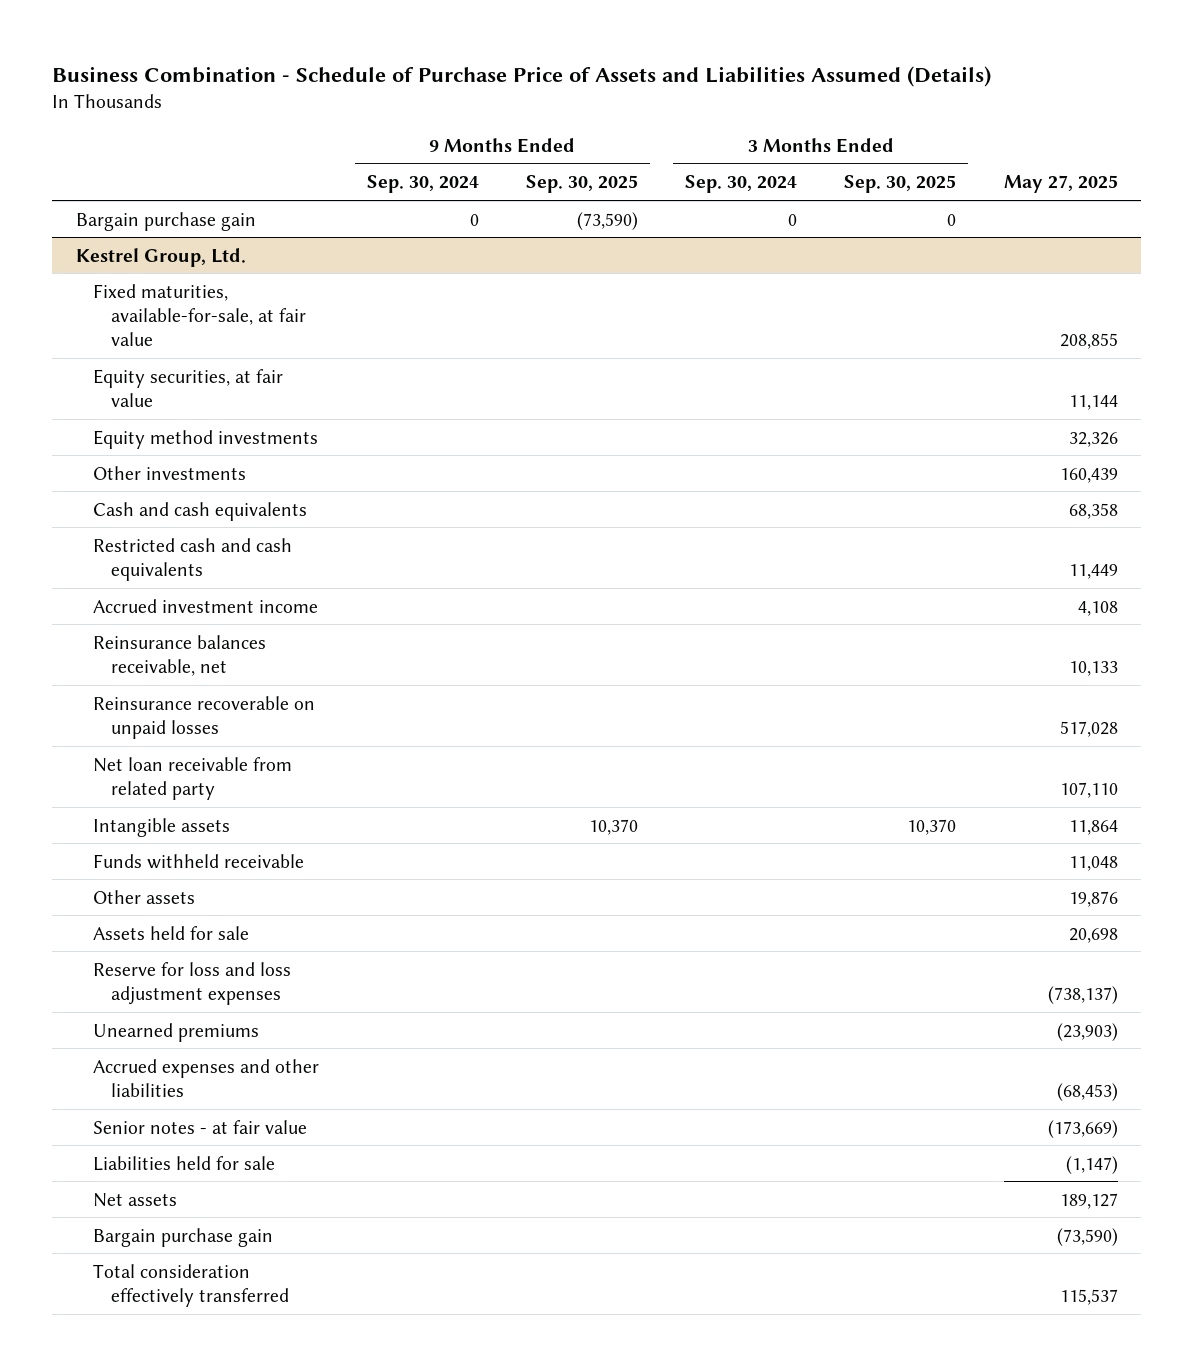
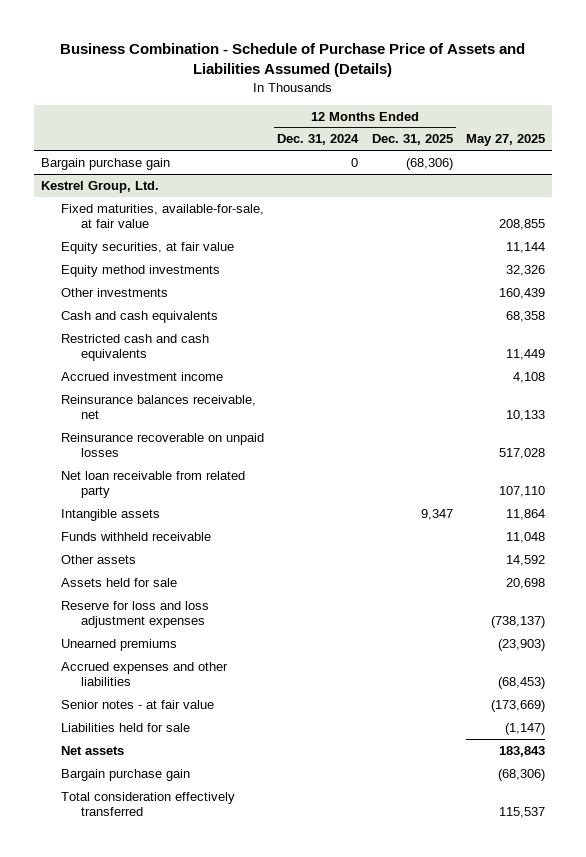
- | 9 Months Ended Sep. 30, 2024 | 9 Months Ended Sep. 30, 2025 | 3 Months Ended Sep. 30, 2024 | 3 Months Ended Sep. 30, 2025 | May 27, 2025
+ | 12 Months Ended Dec. 31, 2024 | 12 Months Ended Dec. 31, 2025 | May 27, 2025
@ Kestrel Group, Ltd.
- Other assets | | | | | 19,876
+ Other assets | | | 14,592
- Net assets | | | | | 189,127
- Bargain purchase gain | | | | | (73,590)
+ Net assets | | | 183,843
+ Bargain purchase gain | | | (68,306)

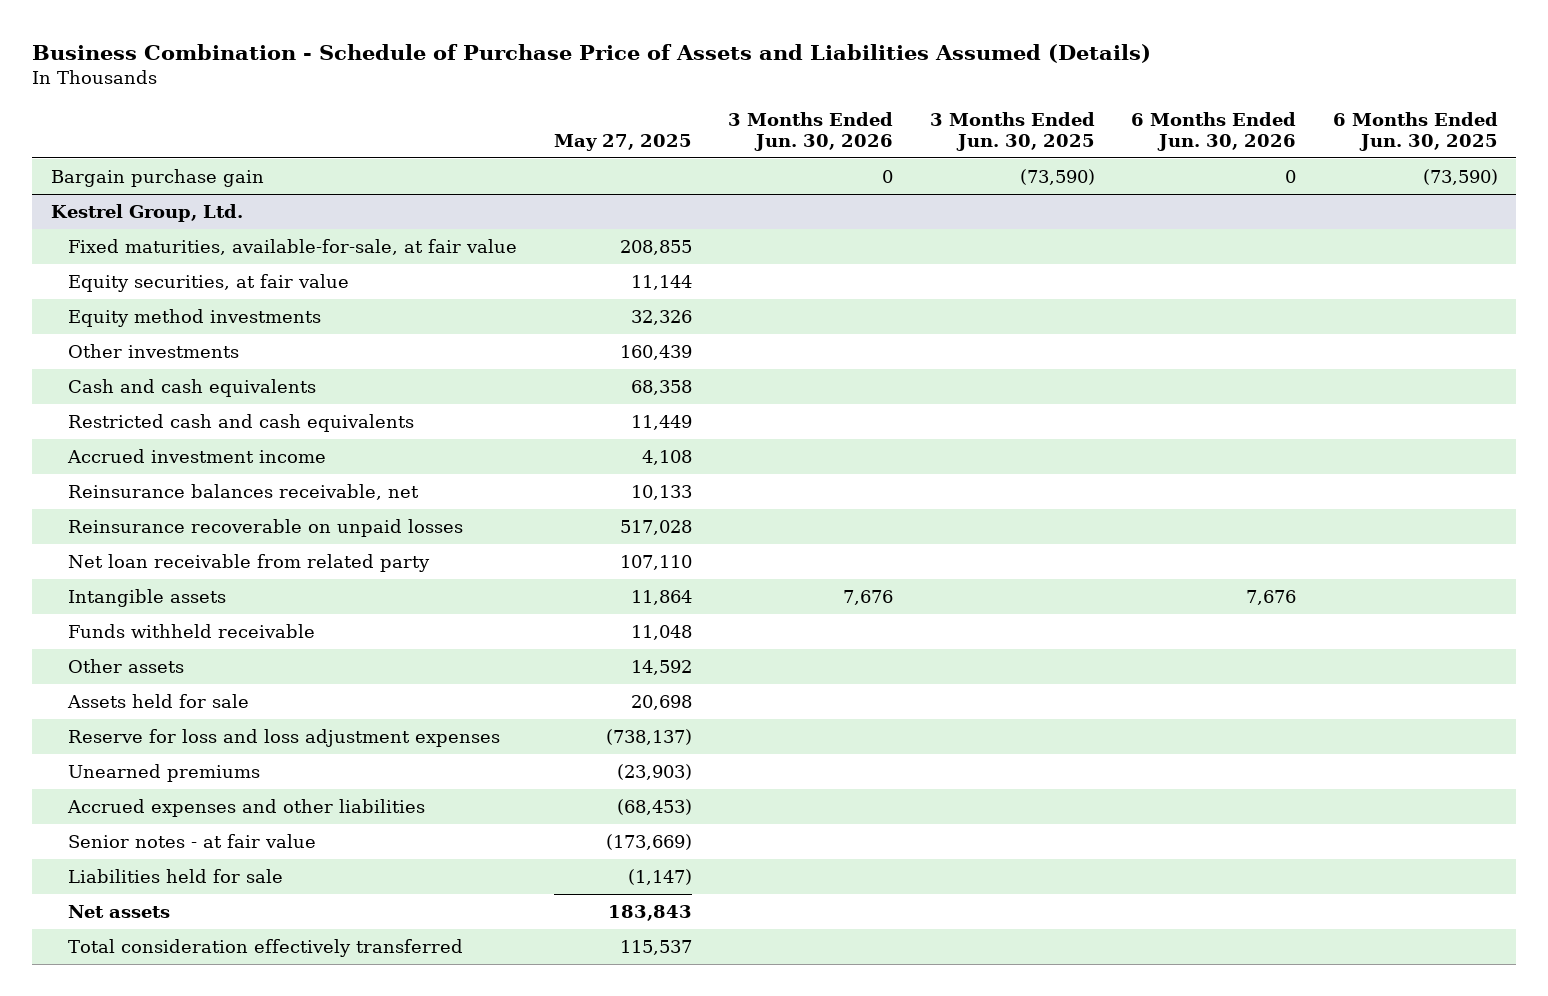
- | 12 Months Ended Dec. 31, 2024 | 12 Months Ended Dec. 31, 2025 | May 27, 2025
+ | May 27, 2025 | 3 Months Ended Jun. 30, 2026 | 3 Months Ended Jun. 30, 2025 | 6 Months Ended Jun. 30, 2026 | 6 Months Ended Jun. 30, 2025
@ Kestrel Group, Ltd.
- Bargain purchase gain | | | (68,306)

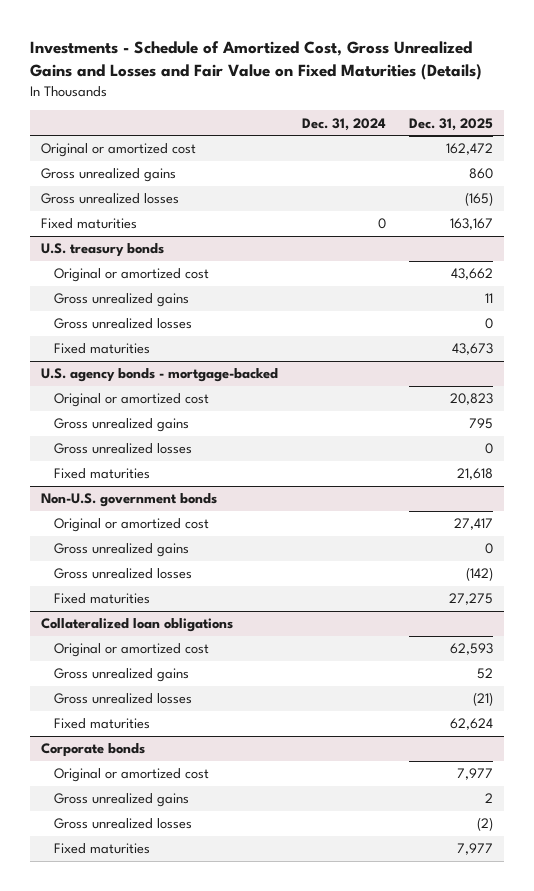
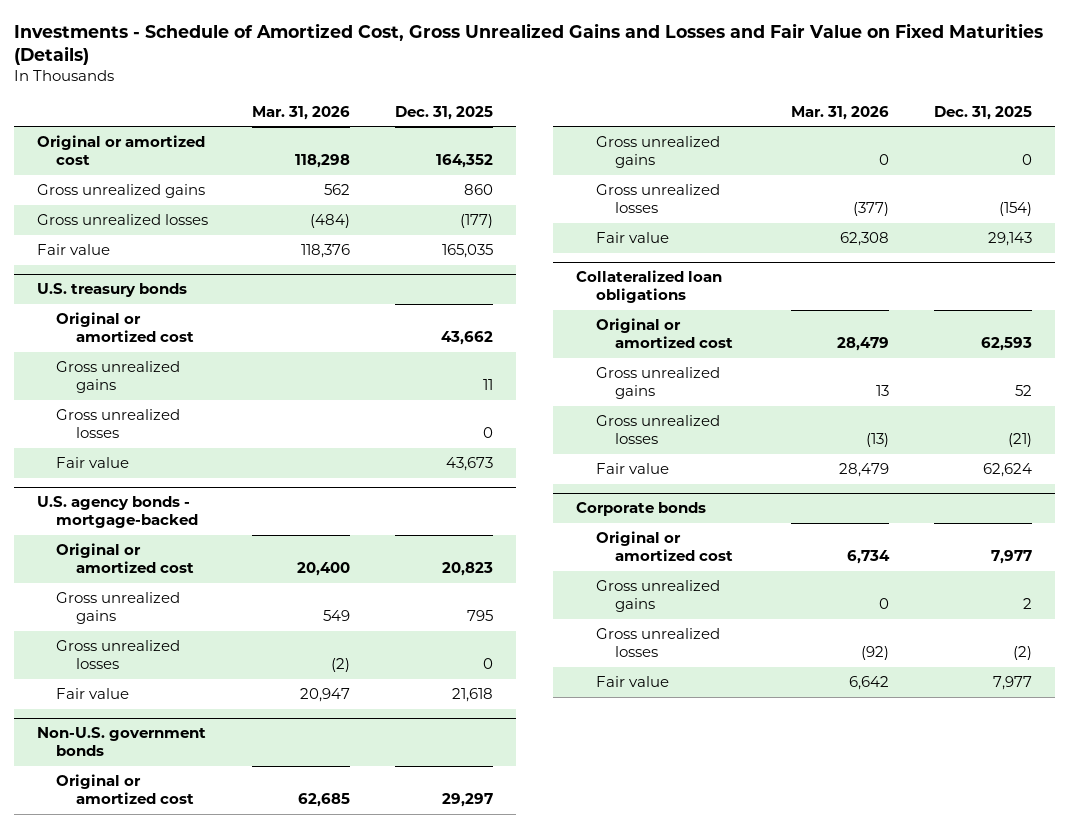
- | Dec. 31, 2024 | Dec. 31, 2025
+ | Mar. 31, 2026 | Dec. 31, 2025
- Original or amortized cost | | 162,472
+ Original or amortized cost | 118,298 | 164,352
- Gross unrealized losses | | (165)
- Fixed maturities | 0 | 163,167
+ Gross unrealized losses | (484) | (177)
+ Fair value | 118,376 | 165,035
@ U.S. treasury bonds
- Fixed maturities | | 43,673
+ Fair value | | 43,673
@ U.S. agency bonds - mortgage-backed
- Fixed maturities | | 21,618
+ Fair value | 20,947 | 21,618
@ Non-U.S. government bonds
- Original or amortized cost | | 27,417
+ Original or amortized cost | 62,685 | 29,297
- Gross unrealized losses | | (142)
- Fixed maturities | | 27,275
+ Gross unrealized losses | (377) | (154)
+ Fair value | 62,308 | 29,143
@ Collateralized loan obligations
- Fixed maturities | | 62,624
+ Fair value | 28,479 | 62,624
@ Corporate bonds
- Fixed maturities | | 7,977
+ Fair value | 6,642 | 7,977

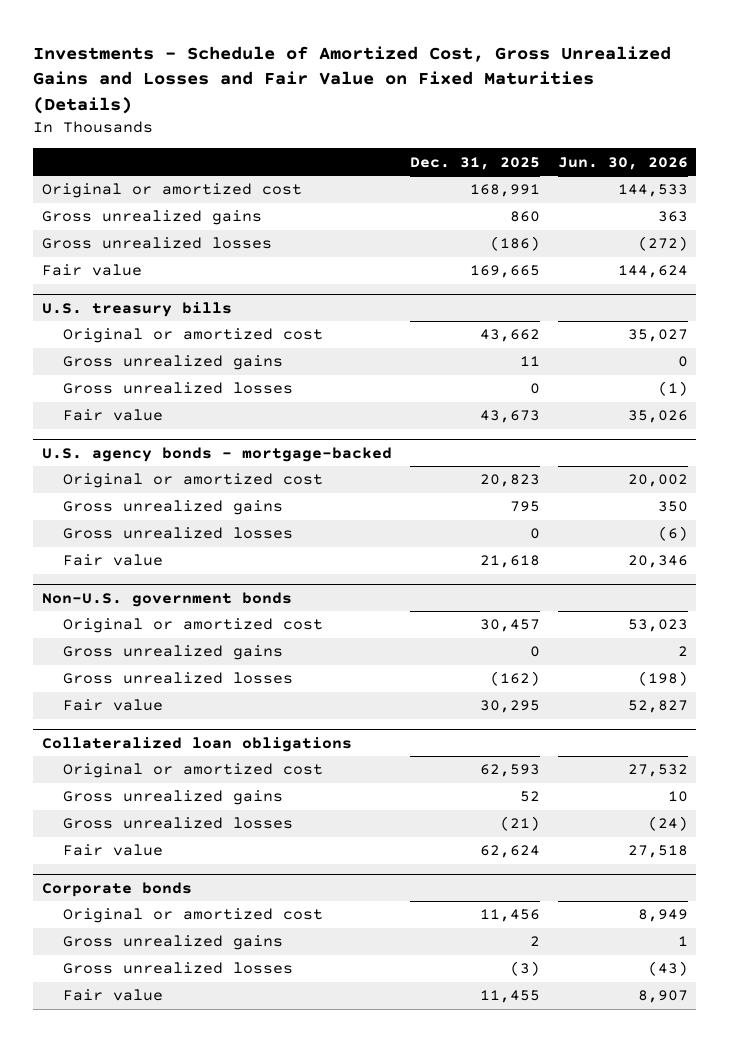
- | Mar. 31, 2026 | Dec. 31, 2025
+ | Dec. 31, 2025 | Jun. 30, 2026
- Original or amortized cost | 118,298 | 164,352
+ Original or amortized cost | 168,991 | 144,533
- Gross unrealized losses | (484) | (177)
- Fair value | 118,376 | 165,035
- U.S. treasury bonds
+ Gross unrealized losses | (186) | (272)
+ Fair value | 169,665 | 144,624
+ U.S. treasury bills
@ Non-U.S. government bonds
- Original or amortized cost | 62,685 | 29,297
+ Original or amortized cost | 30,457 | 53,023
- Gross unrealized losses | (377) | (154)
- Fair value | 62,308 | 29,143
+ Gross unrealized losses | (162) | (198)
+ Fair value | 30,295 | 52,827
@ Corporate bonds
- Original or amortized cost | 6,734 | 7,977
+ Original or amortized cost | 11,456 | 8,949
- Gross unrealized losses | (92) | (2)
- Fair value | 6,642 | 7,977
+ Gross unrealized losses | (3) | (43)
+ Fair value | 11,455 | 8,907

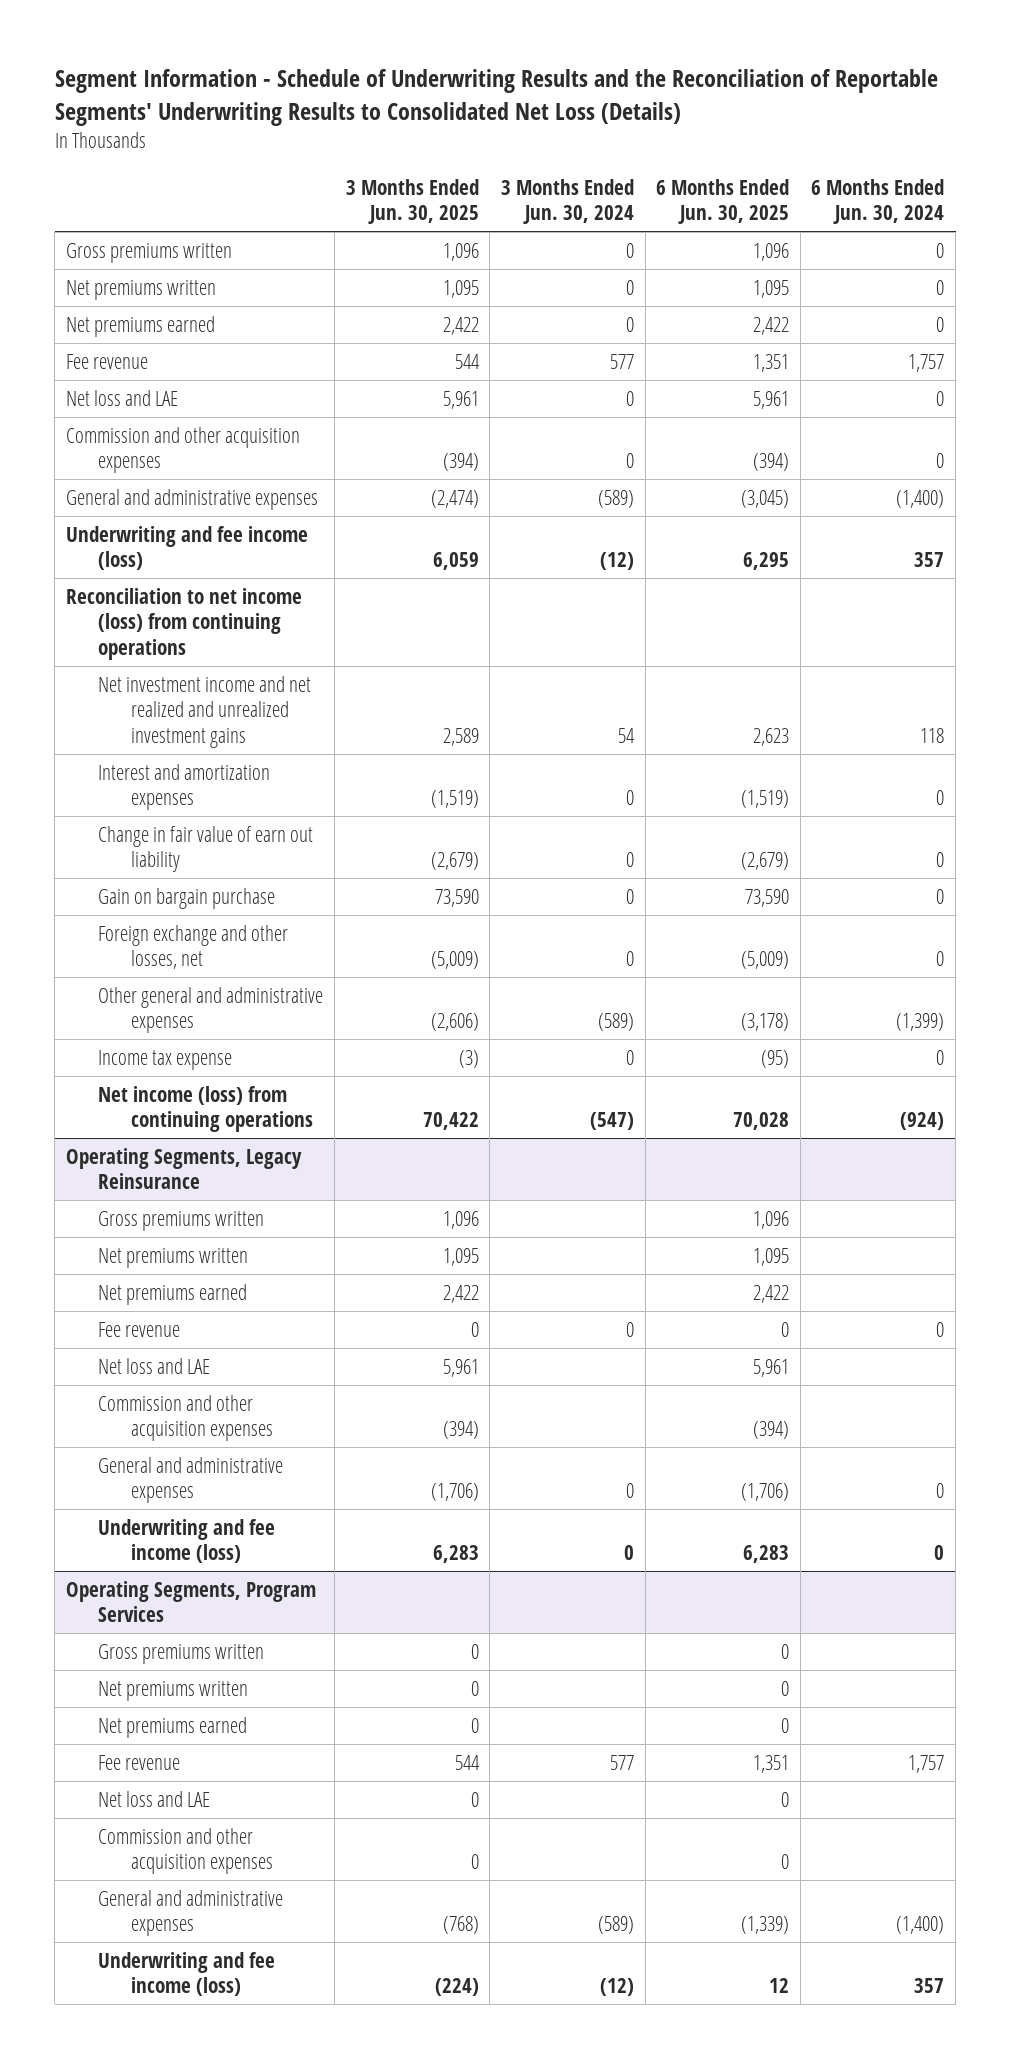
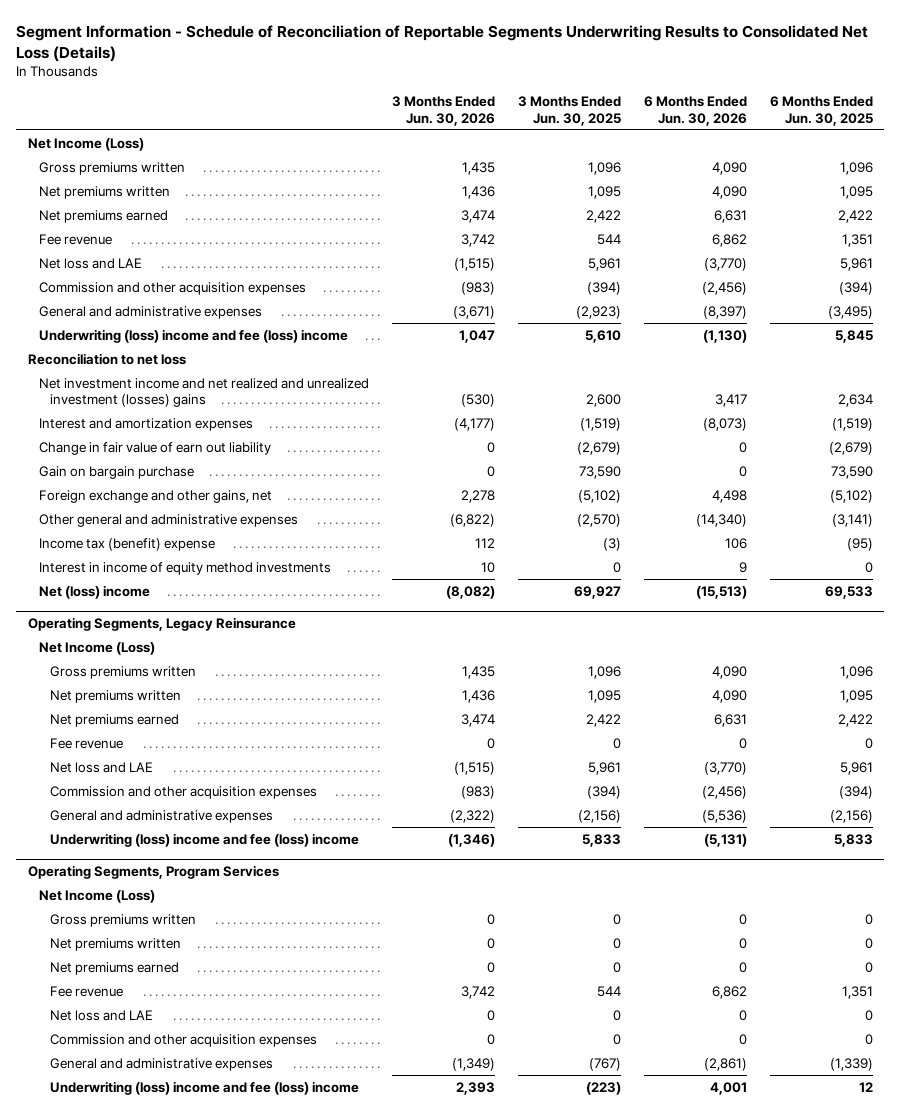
- Segment Information - Schedule of Underwriting Results and the Reconciliation of Reportable Segments' Underwriting Results to Consolidated Net Loss (Details)
+ Segment Information - Schedule of Reconciliation of Reportable Segments Underwriting Results to Consolidated Net Loss (Details)
- | 3 Months Ended Jun. 30, 2025 | 3 Months Ended Jun. 30, 2024 | 6 Months Ended Jun. 30, 2025 | 6 Months Ended Jun. 30, 2024
+ | 3 Months Ended Jun. 30, 2026 | 3 Months Ended Jun. 30, 2025 | 6 Months Ended Jun. 30, 2026 | 6 Months Ended Jun. 30, 2025
+ Net Income (Loss)
- General and administrative expenses | (2,474) | (589) | (3,045) | (1,400)
- Underwriting and fee income (loss) | 6,059 | (12) | 6,295 | 357
- Reconciliation to net income (loss) from continuing operations
- Net investment income and net realized and unrealized investment gains | 2,589 | 54 | 2,623 | 118
+ General and administrative expenses | (3,671) | (2,923) | (8,397) | (3,495)
+ Underwriting (loss) income and fee (loss) income | 1,047 | 5,610 | (1,130) | 5,845
+ Reconciliation to net loss
+ Net investment income and net realized and unrealized investment (losses) gains | (530) | 2,600 | 3,417 | 2,634
- Foreign exchange and other losses, net | (5,009) | 0 | (5,009) | 0
- Other general and administrative expenses | (2,606) | (589) | (3,178) | (1,399)
- Income tax expense | (3) | 0 | (95) | 0
- Net income (loss) from continuing operations | 70,422 | (547) | 70,028 | (924)
+ Foreign exchange and other gains, net | 2,278 | (5,102) | 4,498 | (5,102)
+ Other general and administrative expenses | (6,822) | (2,570) | (14,340) | (3,141)
+ Income tax (benefit) expense | 112 | (3) | 106 | (95)
+ Interest in income of equity method investments | 10 | 0 | 9 | 0
+ Net (loss) income | (8,082) | 69,927 | (15,513) | 69,533
@ Operating Segments, Legacy Reinsurance
+ Net Income (Loss)
- General and administrative expenses | (1,706) | 0 | (1,706) | 0
- Underwriting and fee income (loss) | 6,283 | 0 | 6,283 | 0
+ General and administrative expenses | (2,322) | (2,156) | (5,536) | (2,156)
+ Underwriting (loss) income and fee (loss) income | (1,346) | 5,833 | (5,131) | 5,833
@ Operating Segments, Program Services
+ Net Income (Loss)
- General and administrative expenses | (768) | (589) | (1,339) | (1,400)
- Underwriting and fee income (loss) | (224) | (12) | 12 | 357
+ General and administrative expenses | (1,349) | (767) | (2,861) | (1,339)
+ Underwriting (loss) income and fee (loss) income | 2,393 | (223) | 4,001 | 12

